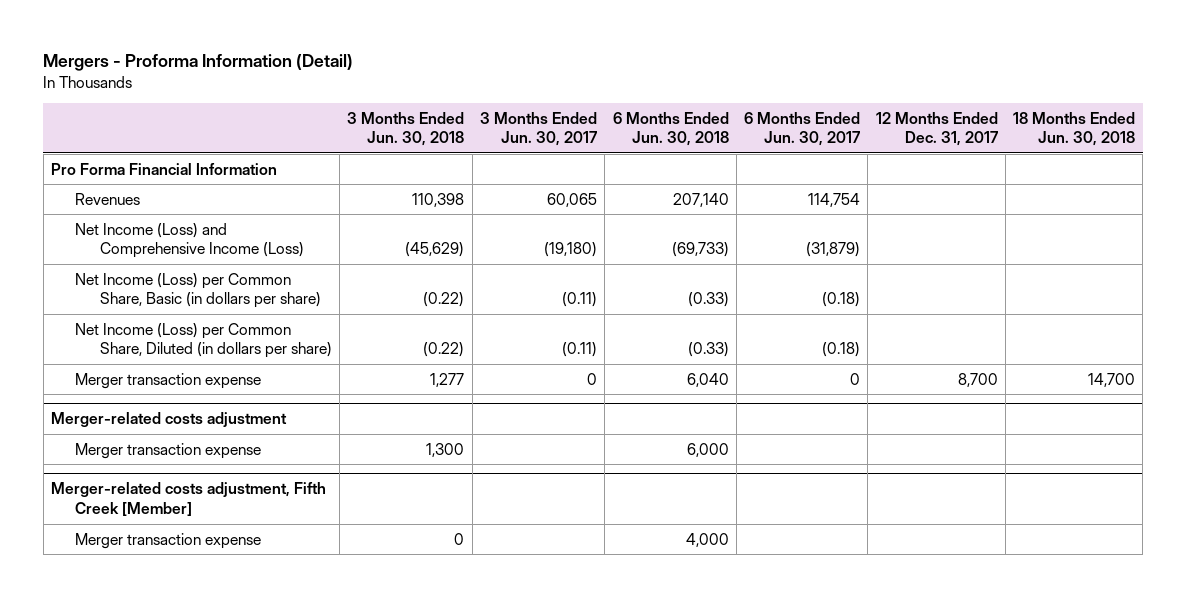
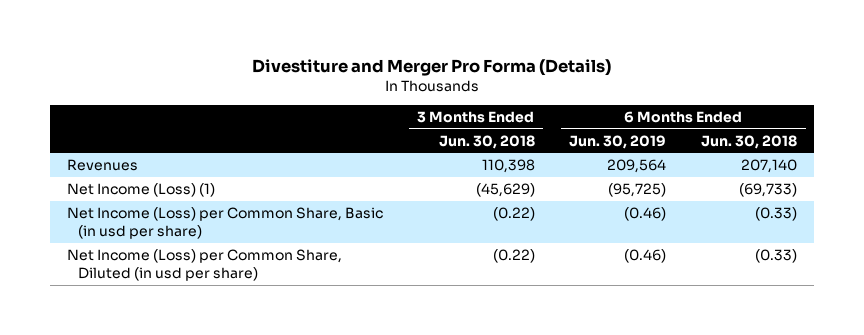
- Mergers - Proforma Information (Detail)
+ Divestiture and Merger Pro Forma (Details)
- | 3 Months Ended Jun. 30, 2018 | 3 Months Ended Jun. 30, 2017 | 6 Months Ended Jun. 30, 2018 | 6 Months Ended Jun. 30, 2017 | 12 Months Ended Dec. 31, 2017 | 18 Months Ended Jun. 30, 2018
+ | 3 Months Ended Jun. 30, 2018 | 6 Months Ended Jun. 30, 2019 | 6 Months Ended Jun. 30, 2018
- Pro Forma Financial Information
- Net Income (Loss) and Comprehensive Income (Loss) | (45,629) | (19,180) | (69,733) | (31,879) | |
- Net Income (Loss) per Common Share, Basic (in dollars per share) | (0.22) | (0.11) | (0.33) | (0.18) | |
- Net Income (Loss) per Common Share, Diluted (in dollars per share) | (0.22) | (0.11) | (0.33) | (0.18) | |
- Merger transaction expense | 1,277 | 0 | 6,040 | 0 | 8,700 | 14,700
- Merger-related costs adjustment
- Merger transaction expense | 1,300 | | 6,000 | | |
- Merger-related costs adjustment, Fifth Creek [Member]
- Merger transaction expense | 0 | | 4,000 | | |
+ Net Income (Loss) (1) | (45,629) | (95,725) | (69,733)
+ Net Income (Loss) per Common Share, Basic (in usd per share) | (0.22) | (0.46) | (0.33)
+ Net Income (Loss) per Common Share, Diluted (in usd per share) | (0.22) | (0.46) | (0.33)

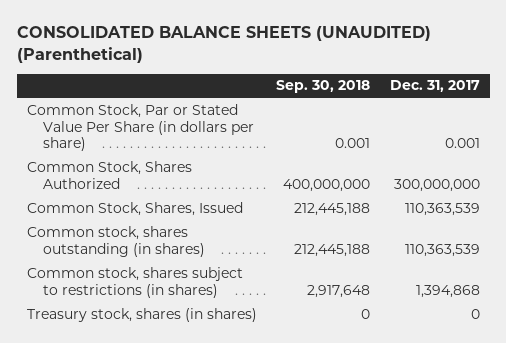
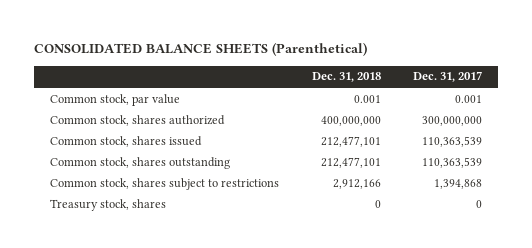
- CONSOLIDATED BALANCE SHEETS (UNAUDITED) (Parenthetical)
+ CONSOLIDATED BALANCE SHEETS (Parenthetical)
- | Sep. 30, 2018 | Dec. 31, 2017
+ | Dec. 31, 2018 | Dec. 31, 2017
- Common Stock, Par or Stated Value Per Share (in dollars per share) | 0.001 | 0.001
- Common Stock, Shares Authorized | 400,000,000 | 300,000,000
- Common Stock, Shares, Issued | 212,445,188 | 110,363,539
- Common stock, shares outstanding (in shares) | 212,445,188 | 110,363,539
- Common stock, shares subject to restrictions (in shares) | 2,917,648 | 1,394,868
- Treasury stock, shares (in shares) | 0 | 0
+ Common stock, par value | 0.001 | 0.001
+ Common stock, shares authorized | 400,000,000 | 300,000,000
+ Common stock, shares issued | 212,477,101 | 110,363,539
+ Common stock, shares outstanding | 212,477,101 | 110,363,539
+ Common stock, shares subject to restrictions | 2,912,166 | 1,394,868
+ Treasury stock, shares | 0 | 0

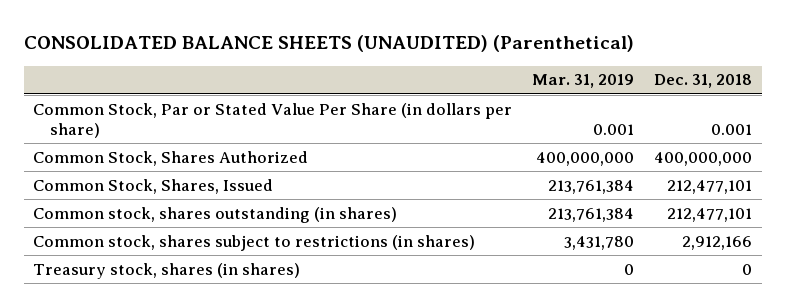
- CONSOLIDATED BALANCE SHEETS (Parenthetical)
+ CONSOLIDATED BALANCE SHEETS (UNAUDITED) (Parenthetical)
- | Dec. 31, 2018 | Dec. 31, 2017
+ | Mar. 31, 2019 | Dec. 31, 2018
- Common stock, par value | 0.001 | 0.001
- Common stock, shares authorized | 400,000,000 | 300,000,000
- Common stock, shares issued | 212,477,101 | 110,363,539
- Common stock, shares outstanding | 212,477,101 | 110,363,539
- Common stock, shares subject to restrictions | 2,912,166 | 1,394,868
- Treasury stock, shares | 0 | 0
+ Common Stock, Par or Stated Value Per Share (in dollars per share) | 0.001 | 0.001
+ Common Stock, Shares Authorized | 400,000,000 | 400,000,000
+ Common Stock, Shares, Issued | 213,761,384 | 212,477,101
+ Common stock, shares outstanding (in shares) | 213,761,384 | 212,477,101
+ Common stock, shares subject to restrictions (in shares) | 3,431,780 | 2,912,166
+ Treasury stock, shares (in shares) | 0 | 0

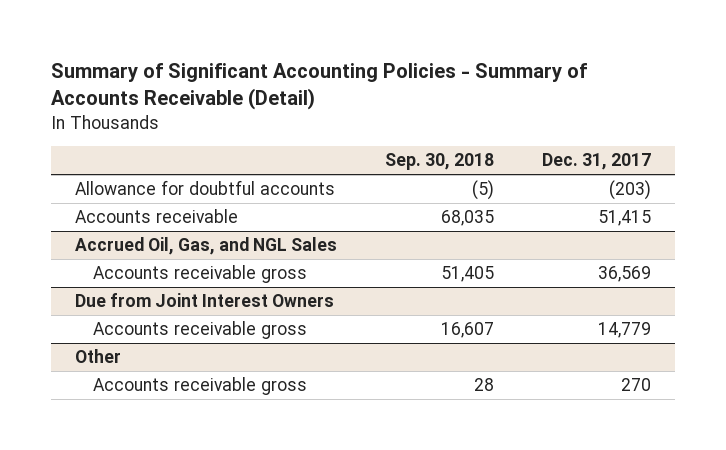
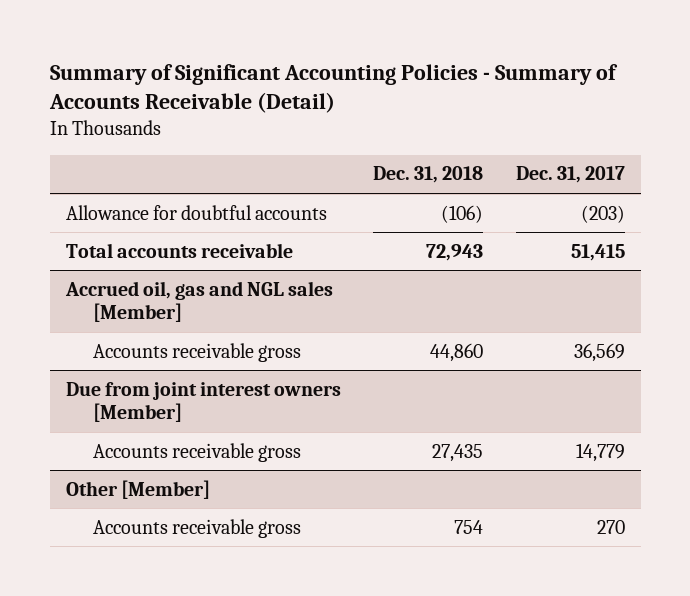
- | Sep. 30, 2018 | Dec. 31, 2017
+ | Dec. 31, 2018 | Dec. 31, 2017
- Accounts receivable | 68,035 | 51,415
- Accrued Oil, Gas, and NGL Sales
+ Total accounts receivable | 72,943 | 51,415
+ Accrued oil, gas and NGL sales [Member]
- Due from Joint Interest Owners
+ Due from joint interest owners [Member]
- Other
+ Other [Member]

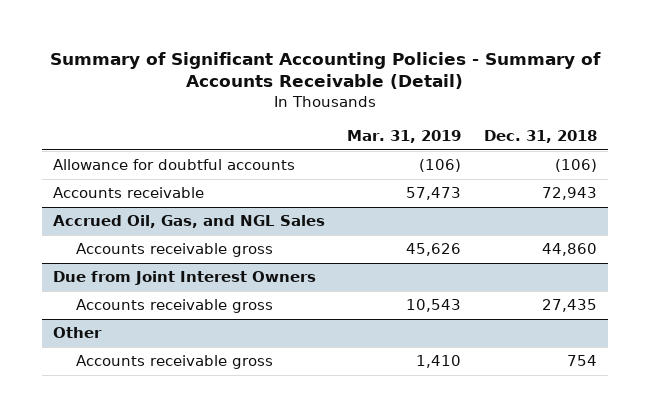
- | Dec. 31, 2018 | Dec. 31, 2017
+ | Mar. 31, 2019 | Dec. 31, 2018
- Total accounts receivable | 72,943 | 51,415
- Accrued oil, gas and NGL sales [Member]
+ Accounts receivable | 57,473 | 72,943
+ Accrued Oil, Gas, and NGL Sales
- Due from joint interest owners [Member]
+ Due from Joint Interest Owners
- Other [Member]
+ Other

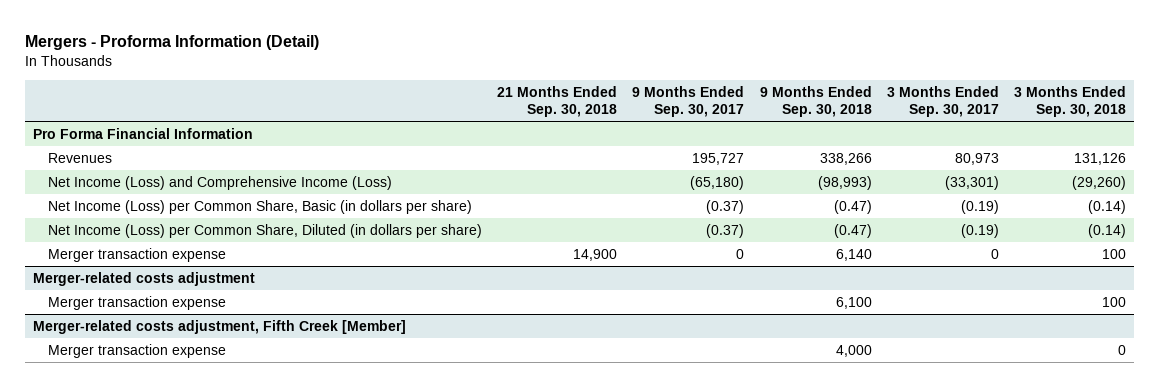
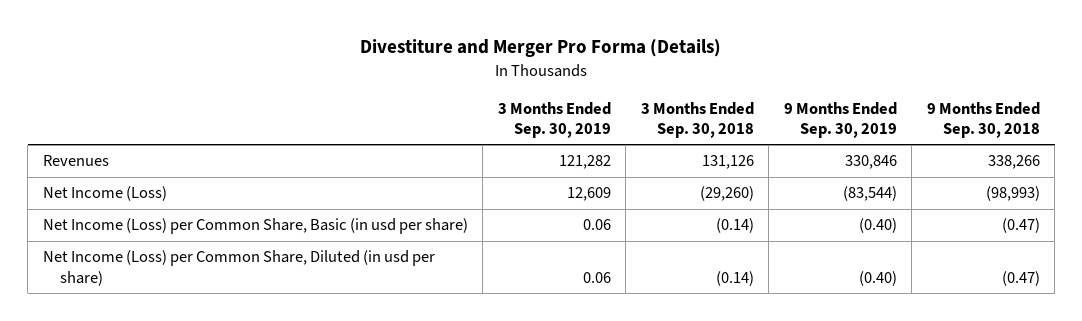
- Mergers - Proforma Information (Detail)
+ Divestiture and Merger Pro Forma (Details)
- | 21 Months Ended Sep. 30, 2018 | 9 Months Ended Sep. 30, 2017 | 9 Months Ended Sep. 30, 2018 | 3 Months Ended Sep. 30, 2017 | 3 Months Ended Sep. 30, 2018
+ | 3 Months Ended Sep. 30, 2019 | 3 Months Ended Sep. 30, 2018 | 9 Months Ended Sep. 30, 2019 | 9 Months Ended Sep. 30, 2018
- Pro Forma Financial Information
- Net Income (Loss) and Comprehensive Income (Loss) | | (65,180) | (98,993) | (33,301) | (29,260)
- Net Income (Loss) per Common Share, Basic (in dollars per share) | | (0.37) | (0.47) | (0.19) | (0.14)
- Net Income (Loss) per Common Share, Diluted (in dollars per share) | | (0.37) | (0.47) | (0.19) | (0.14)
- Merger transaction expense | 14,900 | 0 | 6,140 | 0 | 100
- Merger-related costs adjustment
- Merger transaction expense | | | 6,100 | | 100
- Merger-related costs adjustment, Fifth Creek [Member]
- Merger transaction expense | | | 4,000 | | 0
+ Net Income (Loss) | 12,609 | (29,260) | (83,544) | (98,993)
+ Net Income (Loss) per Common Share, Basic (in usd per share) | 0.06 | (0.14) | (0.40) | (0.47)
+ Net Income (Loss) per Common Share, Diluted (in usd per share) | 0.06 | (0.14) | (0.40) | (0.47)

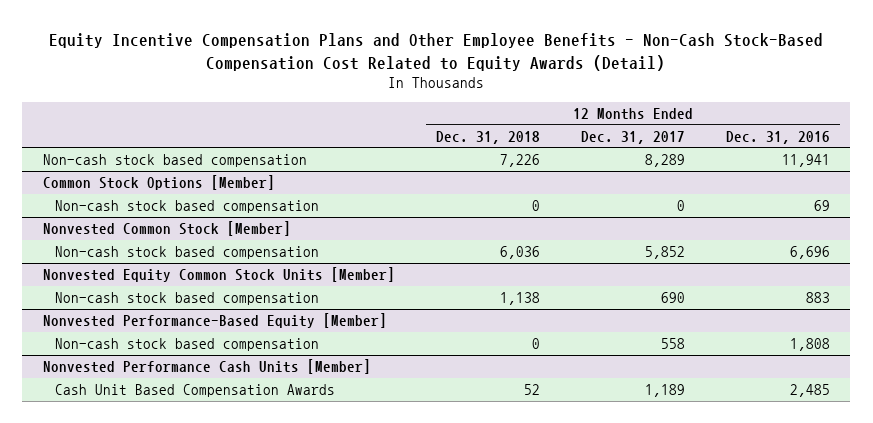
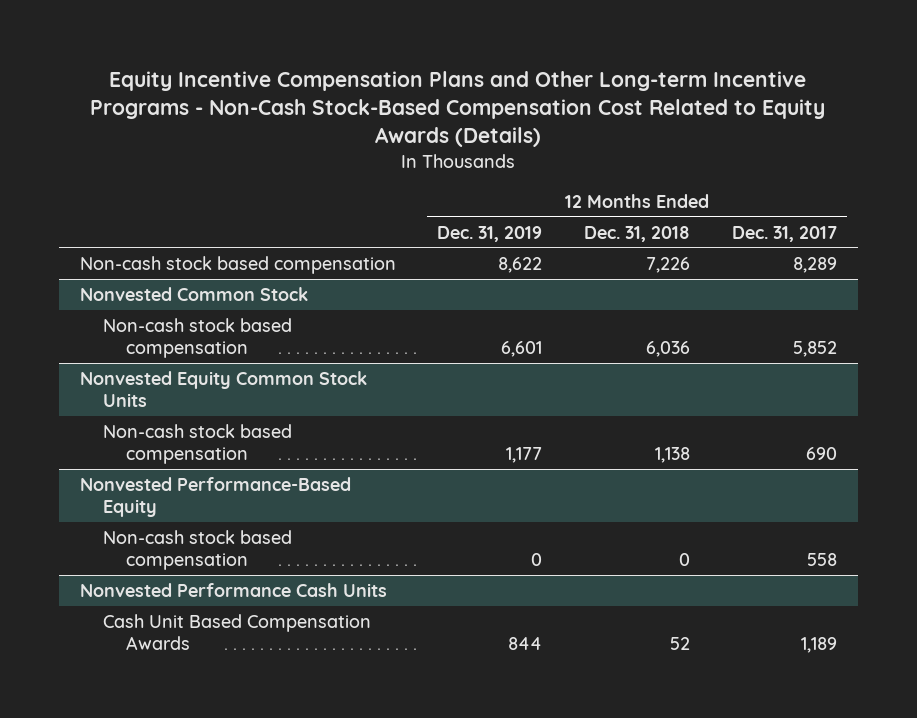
- Equity Incentive Compensation Plans and Other Employee Benefits - Non-Cash Stock-Based Compensation Cost Related to Equity Awards (Detail)
+ Equity Incentive Compensation Plans and Other Long-term Incentive Programs - Non-Cash Stock-Based Compensation Cost Related to Equity Awards (Details)
- | 12 Months Ended Dec. 31, 2018 | 12 Months Ended Dec. 31, 2017 | 12 Months Ended Dec. 31, 2016
+ | 12 Months Ended Dec. 31, 2019 | 12 Months Ended Dec. 31, 2018 | 12 Months Ended Dec. 31, 2017
- Common Stock Options [Member]
- Non-cash stock based compensation | 0 | 0 | 69
- Nonvested Common Stock [Member]
+ Nonvested Common Stock
- Nonvested Equity Common Stock Units [Member]
+ Nonvested Equity Common Stock Units
- Nonvested Performance-Based Equity [Member]
+ Nonvested Performance-Based Equity
- Nonvested Performance Cash Units [Member]
+ Nonvested Performance Cash Units

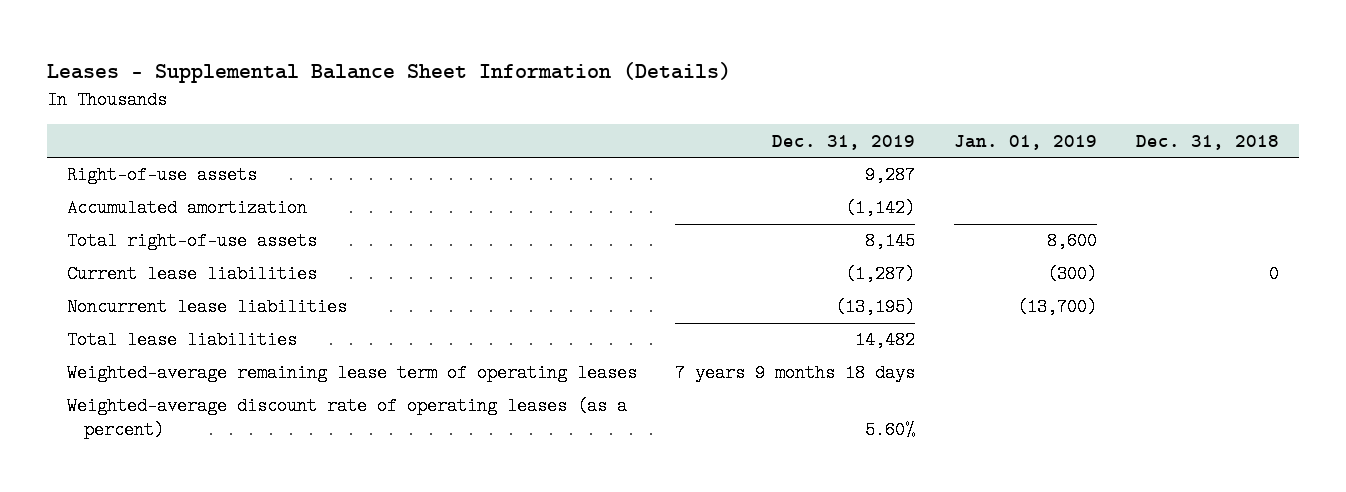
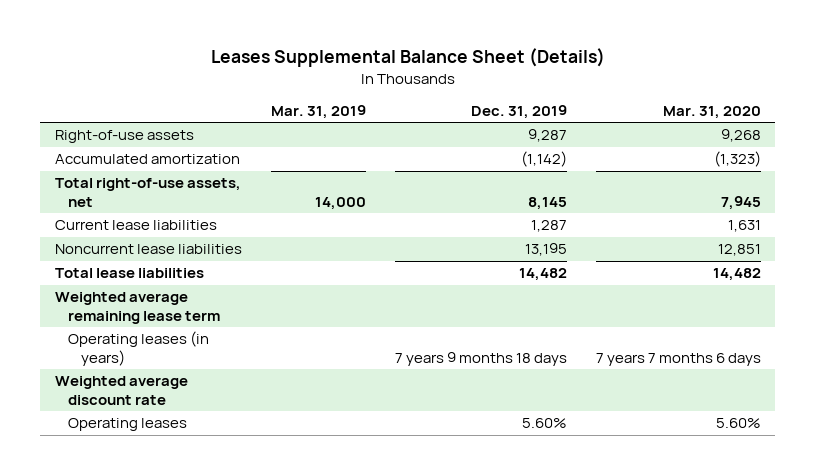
- Leases - Supplemental Balance Sheet Information (Details)
+ Leases Supplemental Balance Sheet (Details)
- | Dec. 31, 2019 | Jan. 01, 2019 | Dec. 31, 2018
+ | Mar. 31, 2019 | Dec. 31, 2019 | Mar. 31, 2020
- Total right-of-use assets | 8,145 | 8,600 |
- Current lease liabilities | (1,287) | (300) | 0
- Noncurrent lease liabilities | (13,195) | (13,700) |
+ Total right-of-use assets, net | 14,000 | 8,145 | 7,945
+ Current lease liabilities | | 1,287 | 1,631
+ Noncurrent lease liabilities | | 13,195 | 12,851
- Weighted-average remaining lease term of operating leases | 7 years 9 months 18 days | |
- Weighted-average discount rate of operating leases (as a percent) | 5.60% | |
+ Weighted average remaining lease term
+ Operating leases (in years) | | 7 years 9 months 18 days | 7 years 7 months 6 days
+ Weighted average discount rate
+ Operating leases | | 5.60% | 5.60%

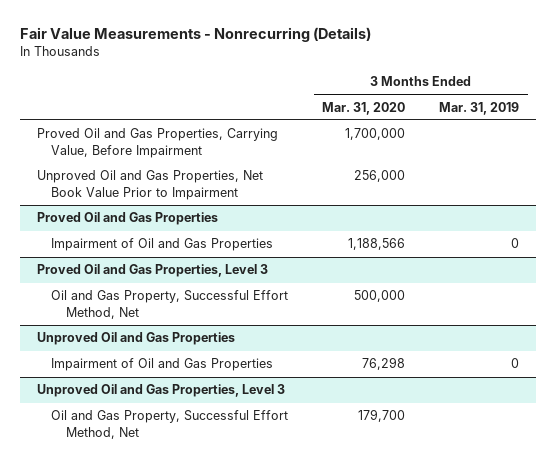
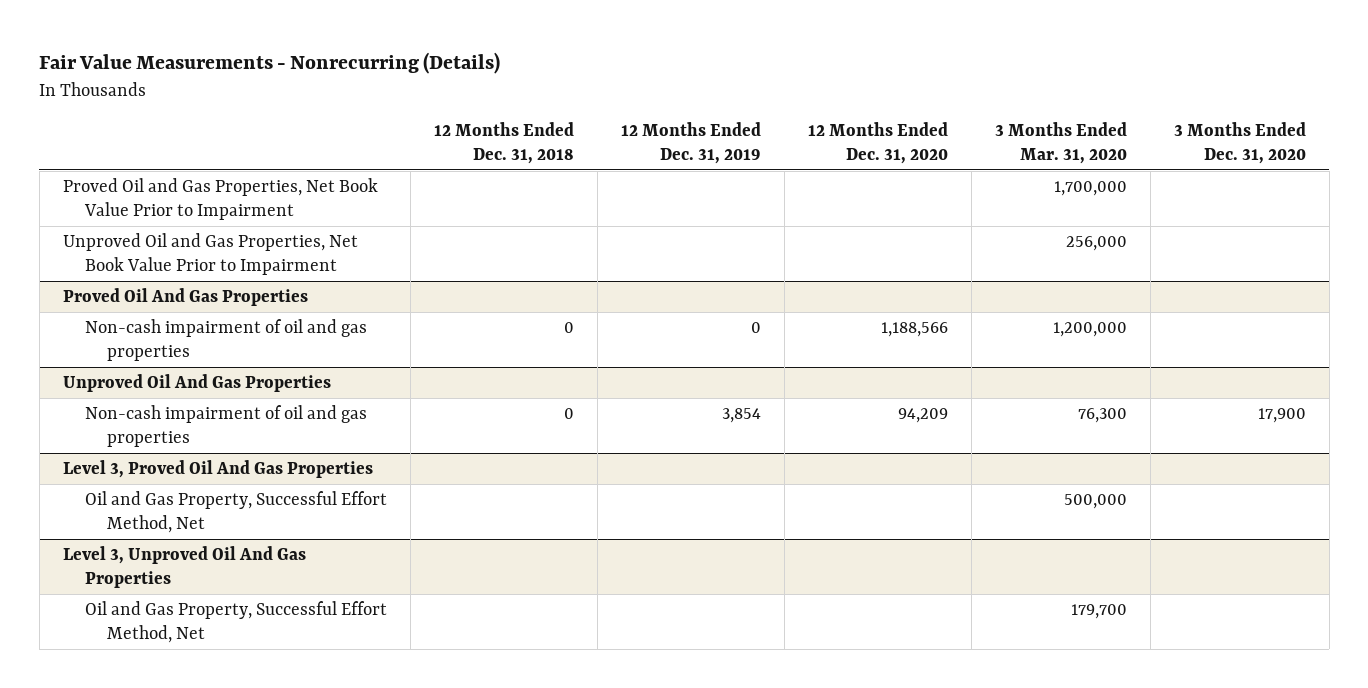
- | 3 Months Ended Mar. 31, 2020 | 3 Months Ended Mar. 31, 2019
+ | 12 Months Ended Dec. 31, 2018 | 12 Months Ended Dec. 31, 2019 | 12 Months Ended Dec. 31, 2020 | 3 Months Ended Mar. 31, 2020 | 3 Months Ended Dec. 31, 2020
- Proved Oil and Gas Properties, Carrying Value, Before Impairment | 1,700,000 |
+ Proved Oil and Gas Properties, Net Book Value Prior to Impairment | | | | 1,700,000 |
- Proved Oil and Gas Properties
- Impairment of Oil and Gas Properties | 1,188,566 | 0
- Proved Oil and Gas Properties, Level 3
+ Proved Oil And Gas Properties
+ Non-cash impairment of oil and gas properties | 0 | 0 | 1,188,566 | 1,200,000 |
+ Unproved Oil And Gas Properties
+ Non-cash impairment of oil and gas properties | 0 | 3,854 | 94,209 | 76,300 | 17,900
+ Level 3, Proved Oil And Gas Properties
- Unproved Oil and Gas Properties
- Impairment of Oil and Gas Properties | 76,298 | 0
- Unproved Oil and Gas Properties, Level 3
+ Level 3, Unproved Oil And Gas Properties

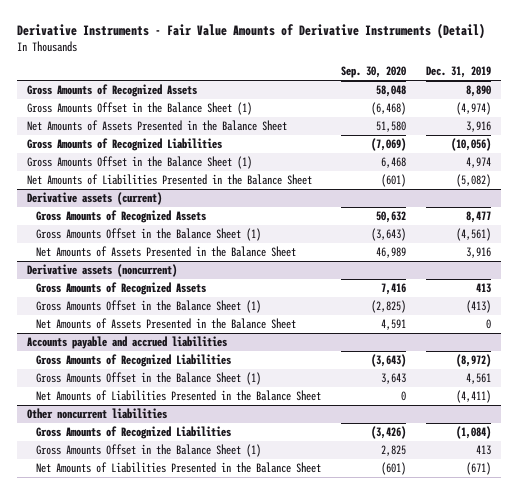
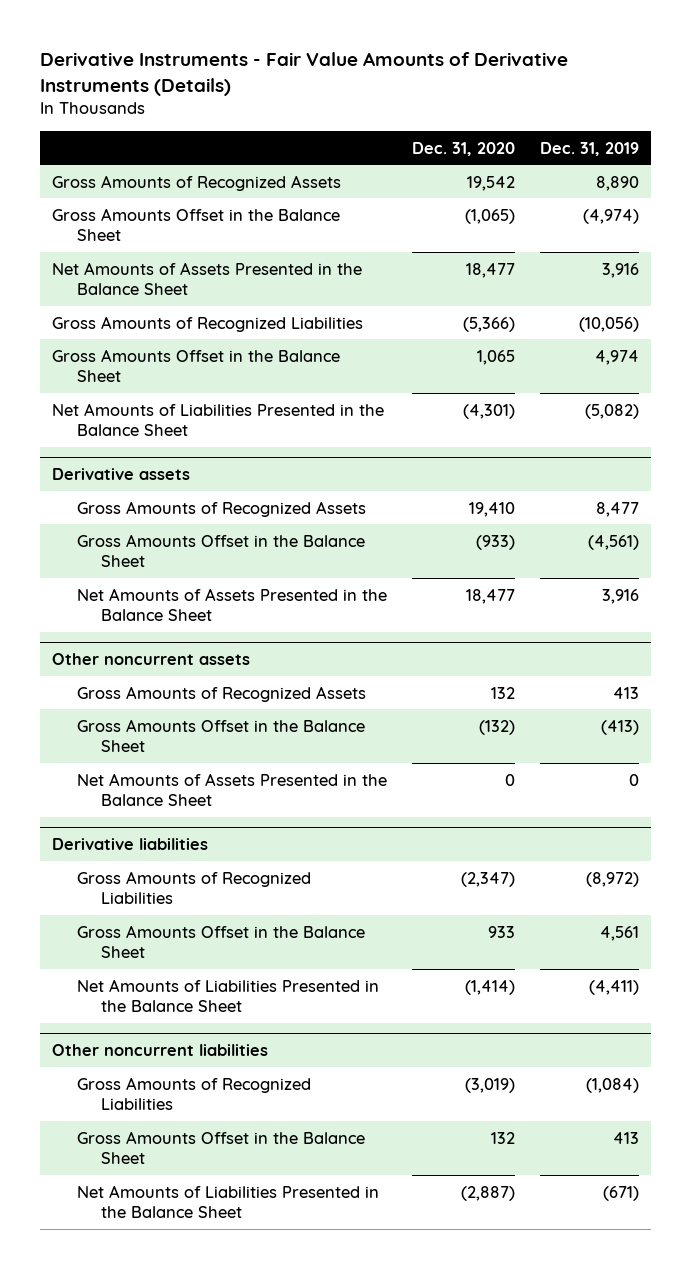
- Derivative Instruments - Fair Value Amounts of Derivative Instruments (Detail)
+ Derivative Instruments - Fair Value Amounts of Derivative Instruments (Details)
- | Sep. 30, 2020 | Dec. 31, 2019
+ | Dec. 31, 2020 | Dec. 31, 2019
- Gross Amounts Offset in the Balance Sheet (1) | (6,468) | (4,974)
+ Gross Amounts Offset in the Balance Sheet | (1,065) | (4,974)
- Gross Amounts Offset in the Balance Sheet (1) | 6,468 | 4,974
+ Gross Amounts Offset in the Balance Sheet | 1,065 | 4,974
- Derivative assets (current)
+ Derivative assets
- Gross Amounts Offset in the Balance Sheet (1) | (3,643) | (4,561)
+ Gross Amounts Offset in the Balance Sheet | (933) | (4,561)
- Derivative assets (noncurrent)
+ Other noncurrent assets
- Gross Amounts Offset in the Balance Sheet (1) | (2,825) | (413)
+ Gross Amounts Offset in the Balance Sheet | (132) | (413)
- Accounts payable and accrued liabilities
+ Derivative liabilities
- Gross Amounts Offset in the Balance Sheet (1) | 3,643 | 4,561
+ Gross Amounts Offset in the Balance Sheet | 933 | 4,561
@ Other noncurrent liabilities
- Gross Amounts Offset in the Balance Sheet (1) | 2,825 | 413
+ Gross Amounts Offset in the Balance Sheet | 132 | 413

